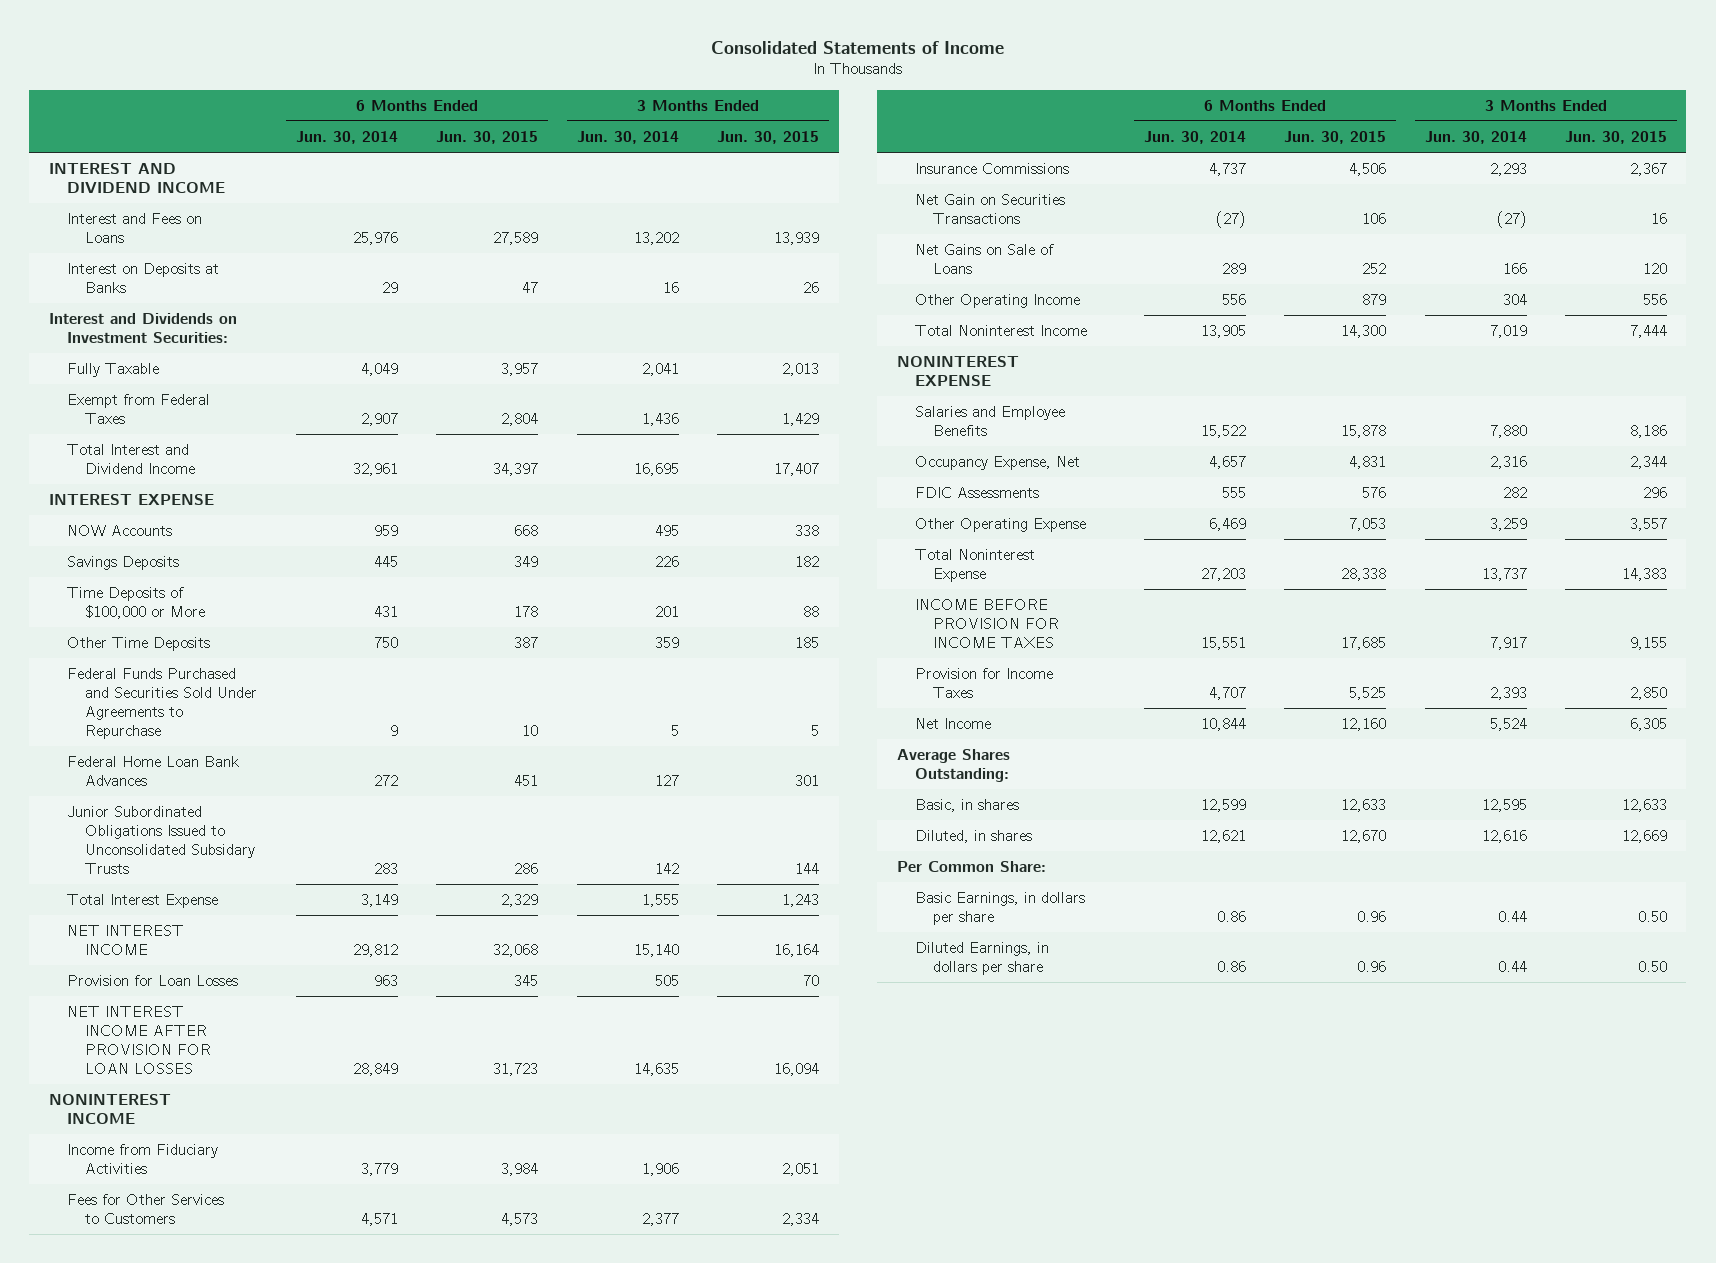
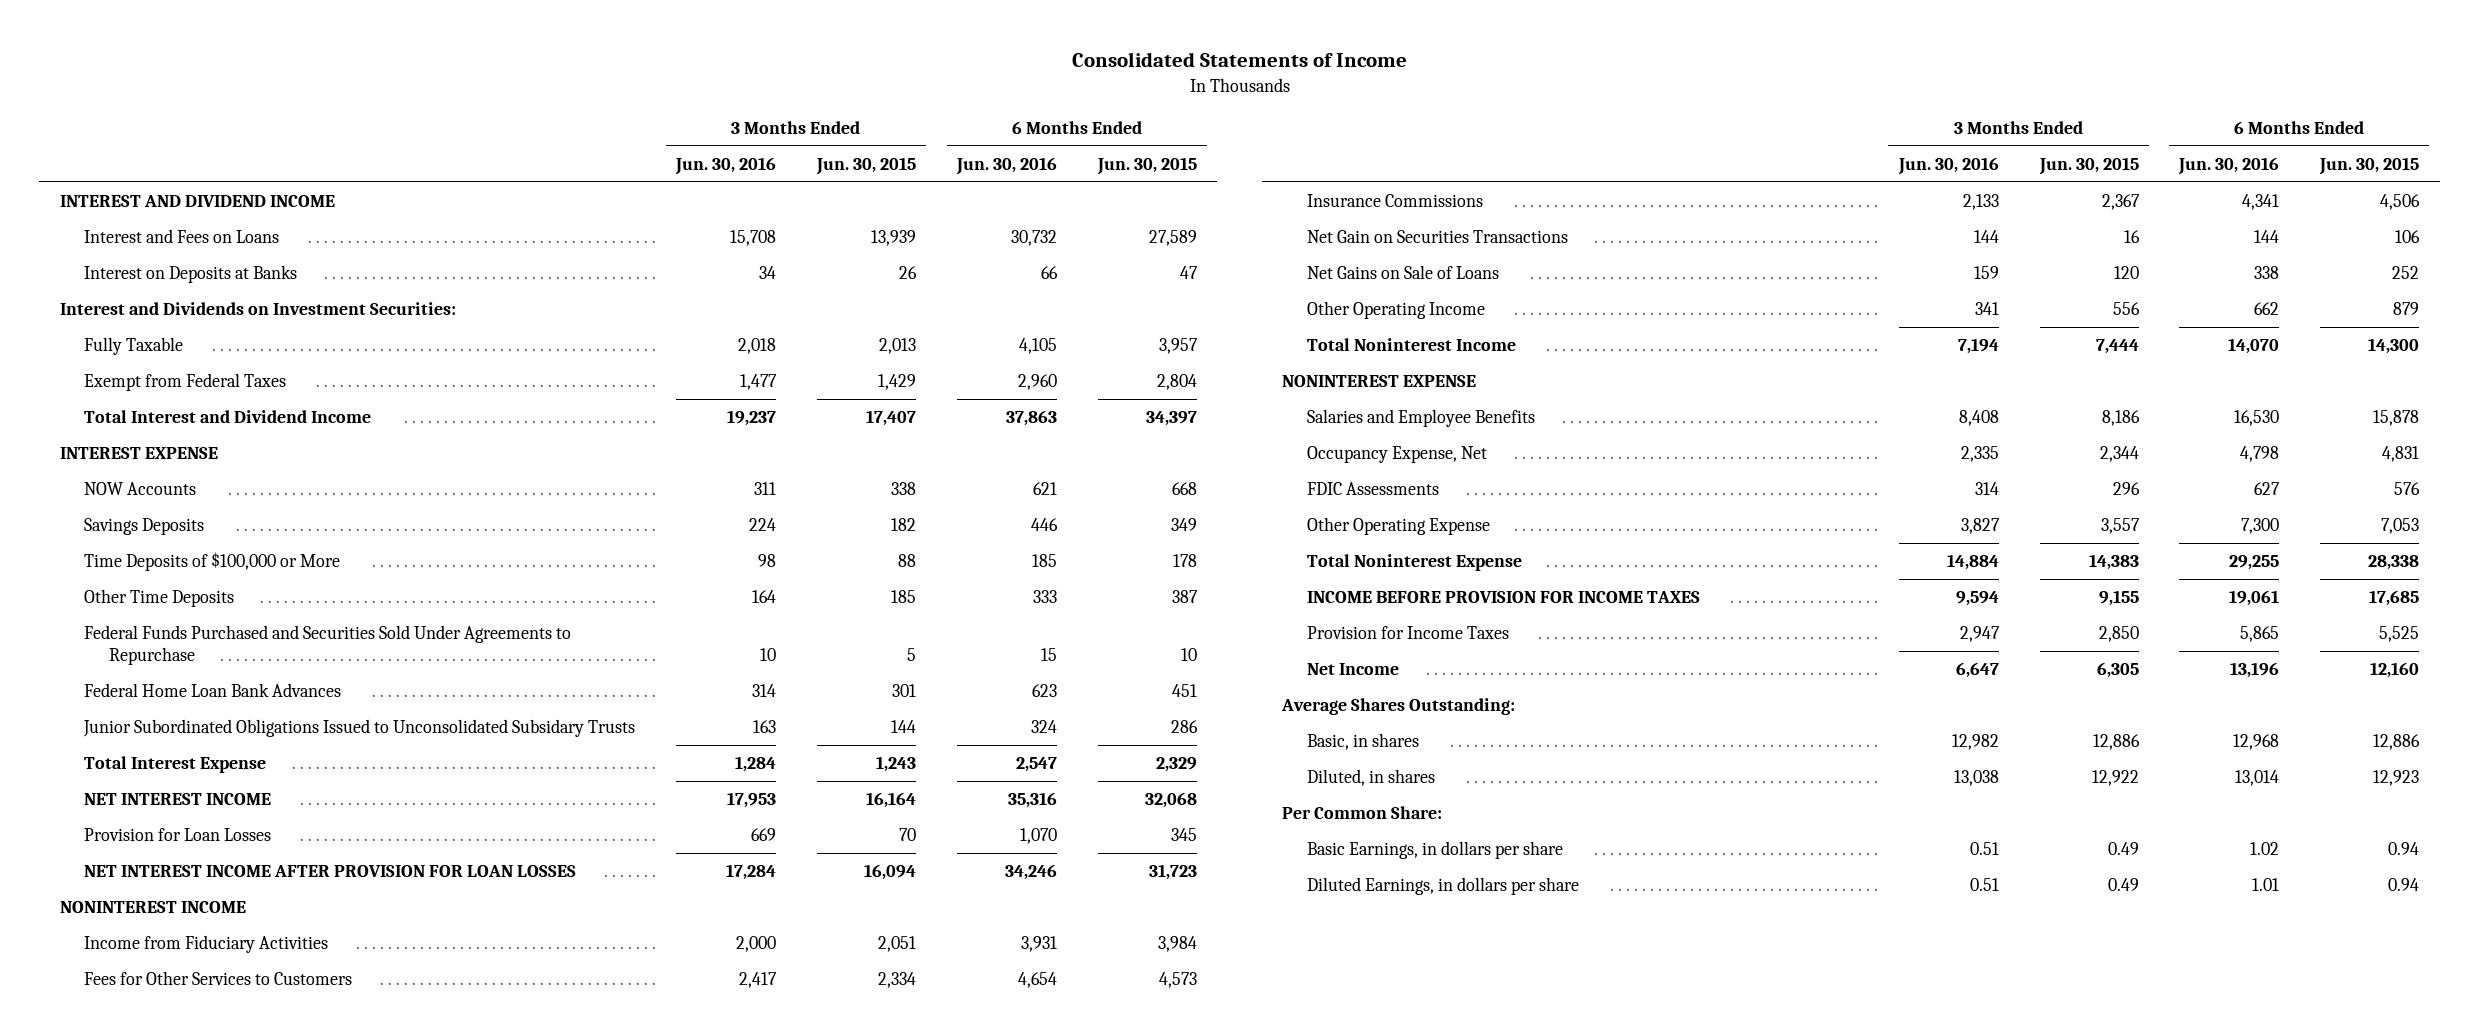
- | 6 Months Ended Jun. 30, 2014 | 6 Months Ended Jun. 30, 2015 | 3 Months Ended Jun. 30, 2014 | 3 Months Ended Jun. 30, 2015
+ | 3 Months Ended Jun. 30, 2016 | 3 Months Ended Jun. 30, 2015 | 6 Months Ended Jun. 30, 2016 | 6 Months Ended Jun. 30, 2015
- Basic, in shares | 12,599 | 12,633 | 12,595 | 12,633
- Diluted, in shares | 12,621 | 12,670 | 12,616 | 12,669
+ Basic, in shares | 12,982 | 12,886 | 12,968 | 12,886
+ Diluted, in shares | 13,038 | 12,922 | 13,014 | 12,923
- Basic Earnings, in dollars per share | 0.86 | 0.96 | 0.44 | 0.50
- Diluted Earnings, in dollars per share | 0.86 | 0.96 | 0.44 | 0.50
+ Basic Earnings, in dollars per share | 0.51 | 0.49 | 1.02 | 0.94
+ Diluted Earnings, in dollars per share | 0.51 | 0.49 | 1.01 | 0.94

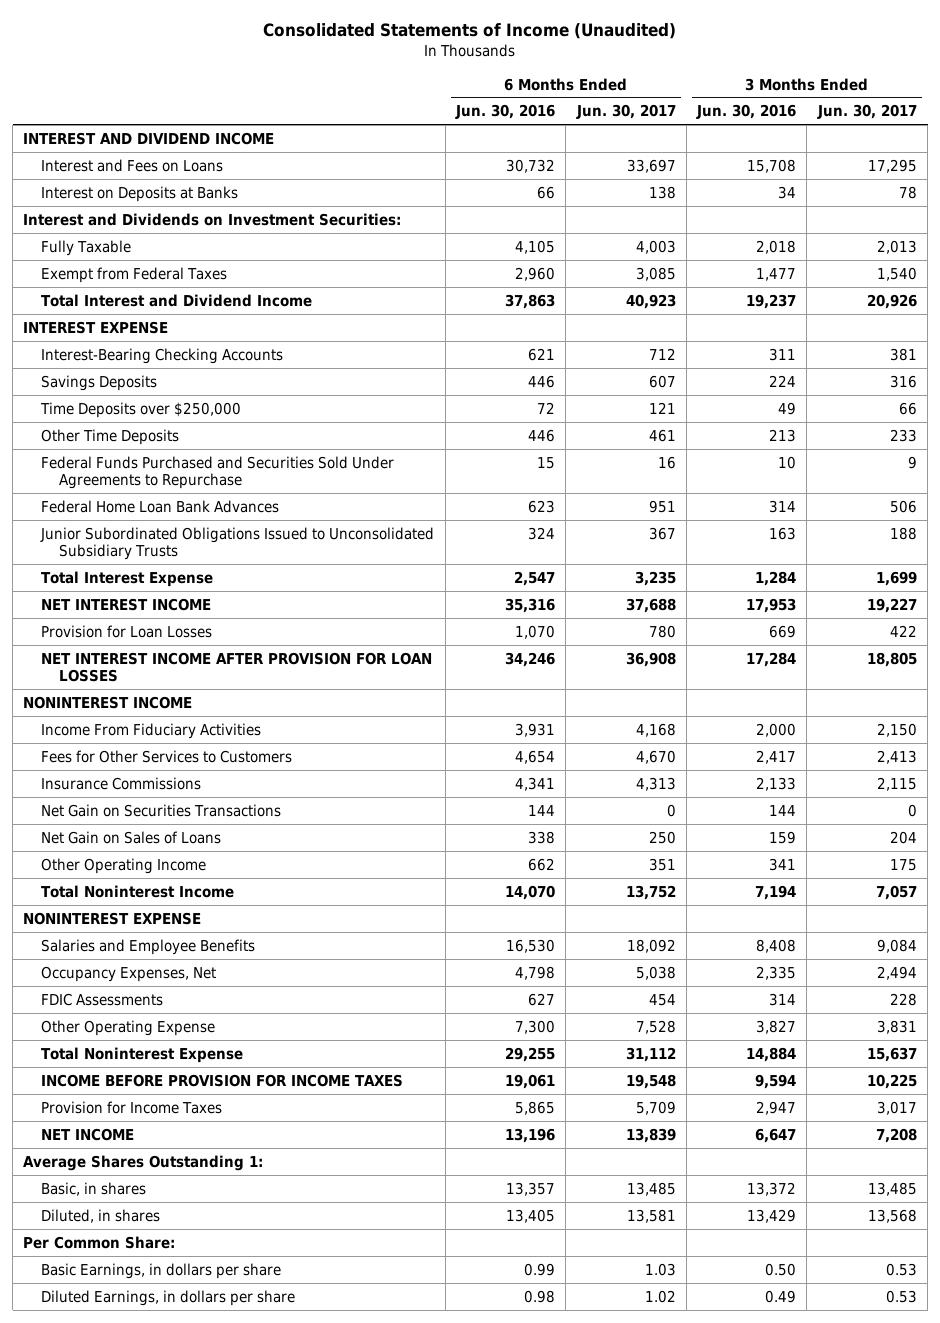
- Consolidated Statements of Income
+ Consolidated Statements of Income (Unaudited)
- | 3 Months Ended Jun. 30, 2016 | 3 Months Ended Jun. 30, 2015 | 6 Months Ended Jun. 30, 2016 | 6 Months Ended Jun. 30, 2015
+ | 6 Months Ended Jun. 30, 2016 | 6 Months Ended Jun. 30, 2017 | 3 Months Ended Jun. 30, 2016 | 3 Months Ended Jun. 30, 2017
- NOW Accounts | 311 | 338 | 621 | 668
+ Interest-Bearing Checking Accounts | 621 | 712 | 311 | 381
- Time Deposits of $100,000 or More | 98 | 88 | 185 | 178
- Other Time Deposits | 164 | 185 | 333 | 387
+ Time Deposits over $250,000 | 72 | 121 | 49 | 66
+ Other Time Deposits | 446 | 461 | 213 | 233
- Junior Subordinated Obligations Issued to Unconsolidated Subsidary Trusts | 163 | 144 | 324 | 286
+ Junior Subordinated Obligations Issued to Unconsolidated Subsidiary Trusts | 324 | 367 | 163 | 188
- Income from Fiduciary Activities | 2,000 | 2,051 | 3,931 | 3,984
+ Income From Fiduciary Activities | 3,931 | 4,168 | 2,000 | 2,150
- Net Gains on Sale of Loans | 159 | 120 | 338 | 252
+ Net Gain on Sales of Loans | 338 | 250 | 159 | 204
- Occupancy Expense, Net | 2,335 | 2,344 | 4,798 | 4,831
+ Occupancy Expenses, Net | 4,798 | 5,038 | 2,335 | 2,494
- Net Income | 6,647 | 6,305 | 13,196 | 12,160
- Average Shares Outstanding:
- Basic, in shares | 12,982 | 12,886 | 12,968 | 12,886
- Diluted, in shares | 13,038 | 12,922 | 13,014 | 12,923
+ NET INCOME | 13,196 | 13,839 | 6,647 | 7,208
+ Average Shares Outstanding 1:
+ Basic, in shares | 13,357 | 13,485 | 13,372 | 13,485
+ Diluted, in shares | 13,405 | 13,581 | 13,429 | 13,568
- Basic Earnings, in dollars per share | 0.51 | 0.49 | 1.02 | 0.94
- Diluted Earnings, in dollars per share | 0.51 | 0.49 | 1.01 | 0.94
+ Basic Earnings, in dollars per share | 0.99 | 1.03 | 0.50 | 0.53
+ Diluted Earnings, in dollars per share | 0.98 | 1.02 | 0.49 | 0.53

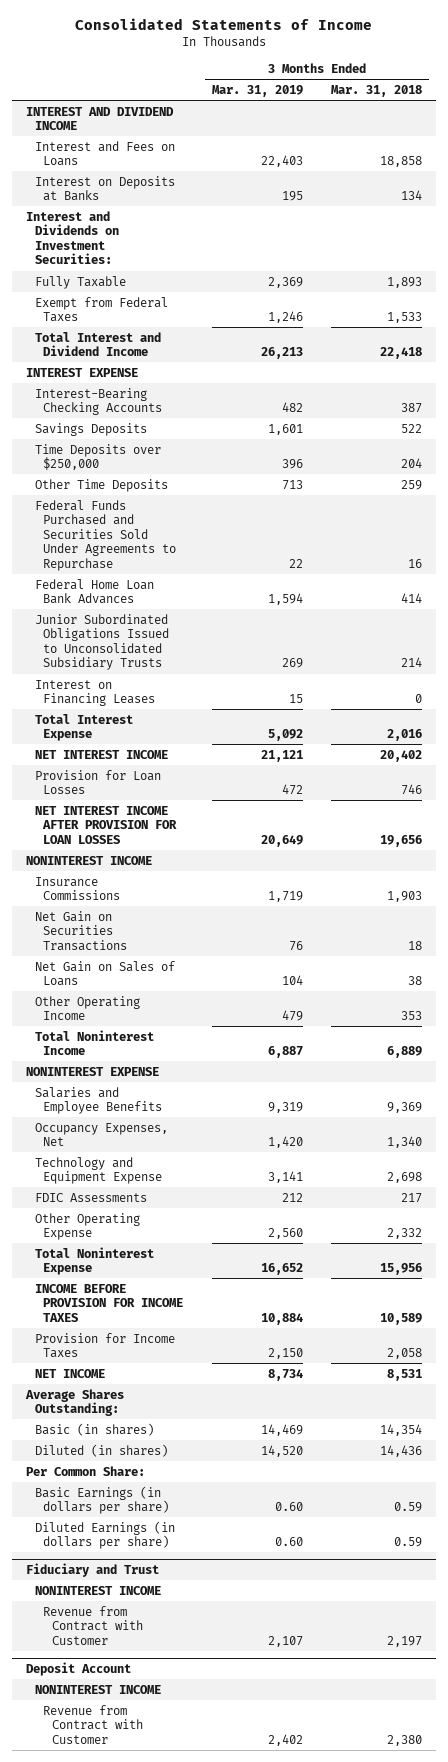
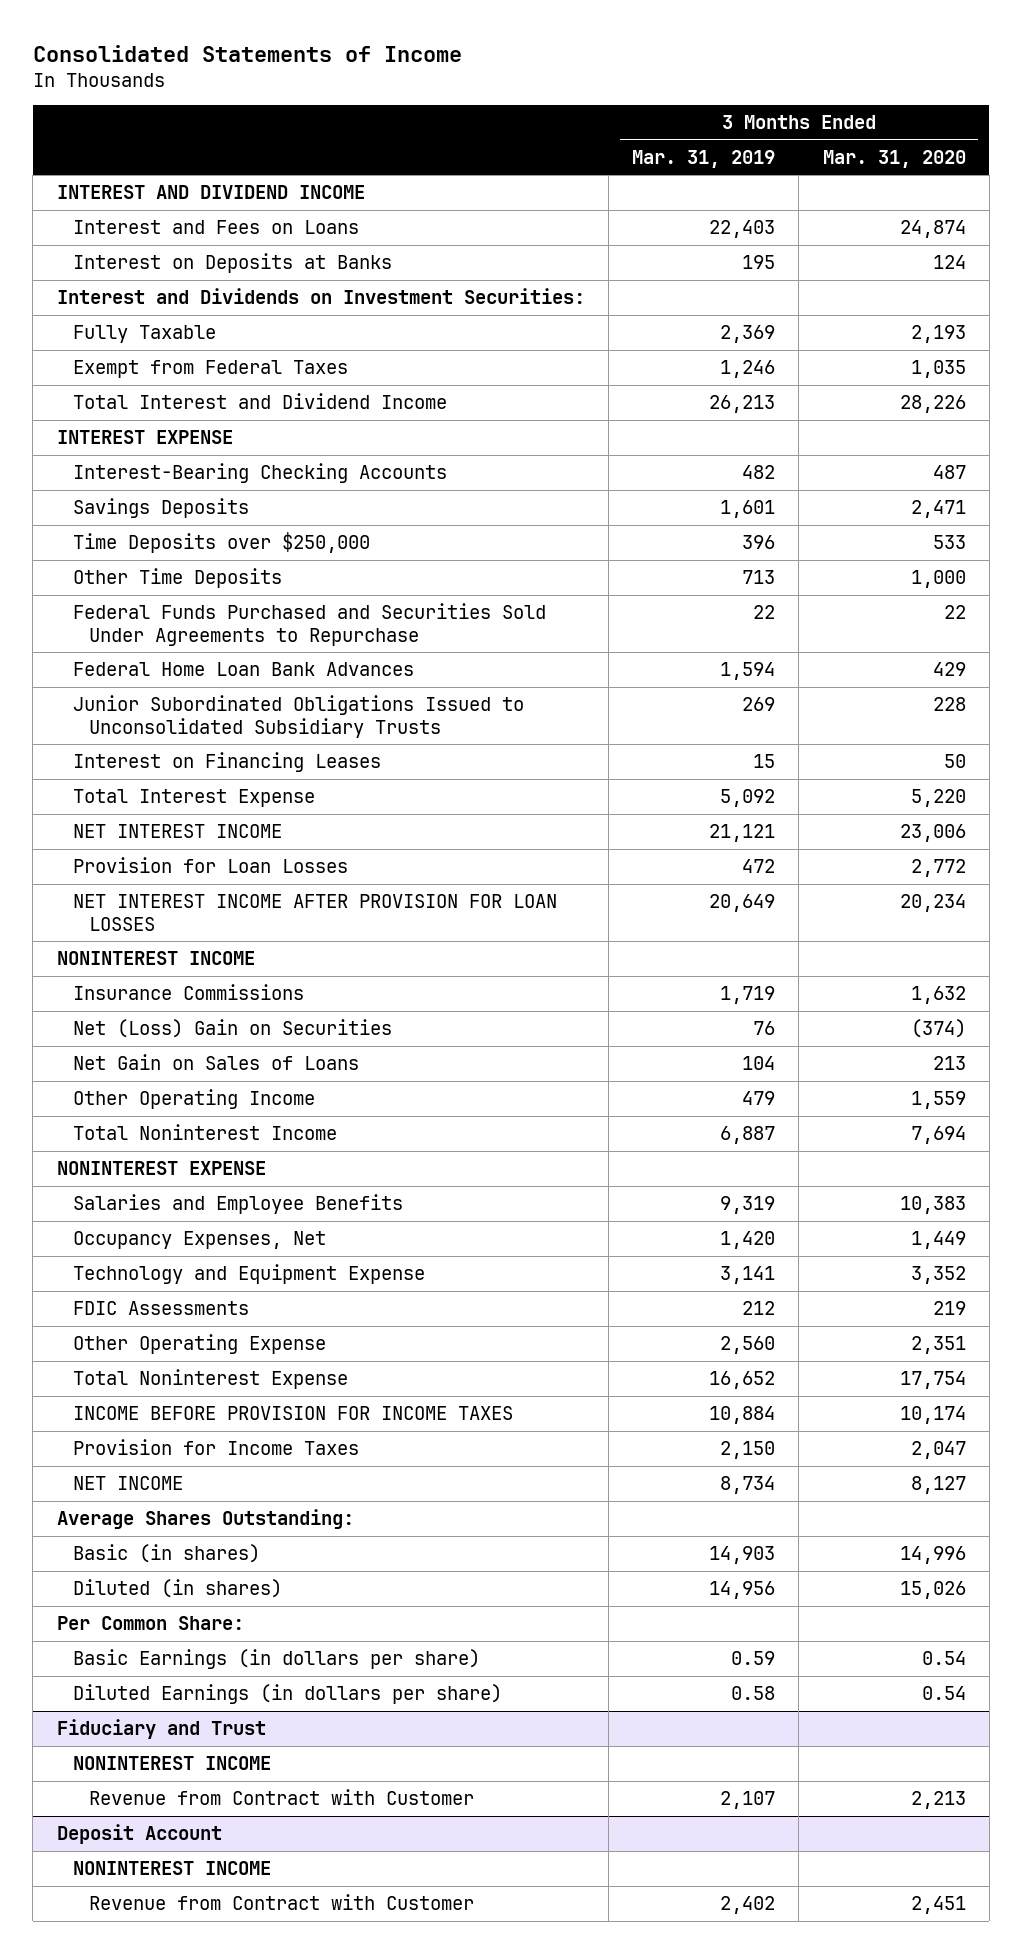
- | 3 Months Ended Mar. 31, 2019 | 3 Months Ended Mar. 31, 2018
+ | 3 Months Ended Mar. 31, 2019 | 3 Months Ended Mar. 31, 2020
- Net Gain on Securities Transactions | 76 | 18
+ Net (Loss) Gain on Securities | 76 | (374)
- Basic (in shares) | 14,469 | 14,354
- Diluted (in shares) | 14,520 | 14,436
+ Basic (in shares) | 14,903 | 14,996
+ Diluted (in shares) | 14,956 | 15,026
- Basic Earnings (in dollars per share) | 0.60 | 0.59
- Diluted Earnings (in dollars per share) | 0.60 | 0.59
+ Basic Earnings (in dollars per share) | 0.59 | 0.54
+ Diluted Earnings (in dollars per share) | 0.58 | 0.54

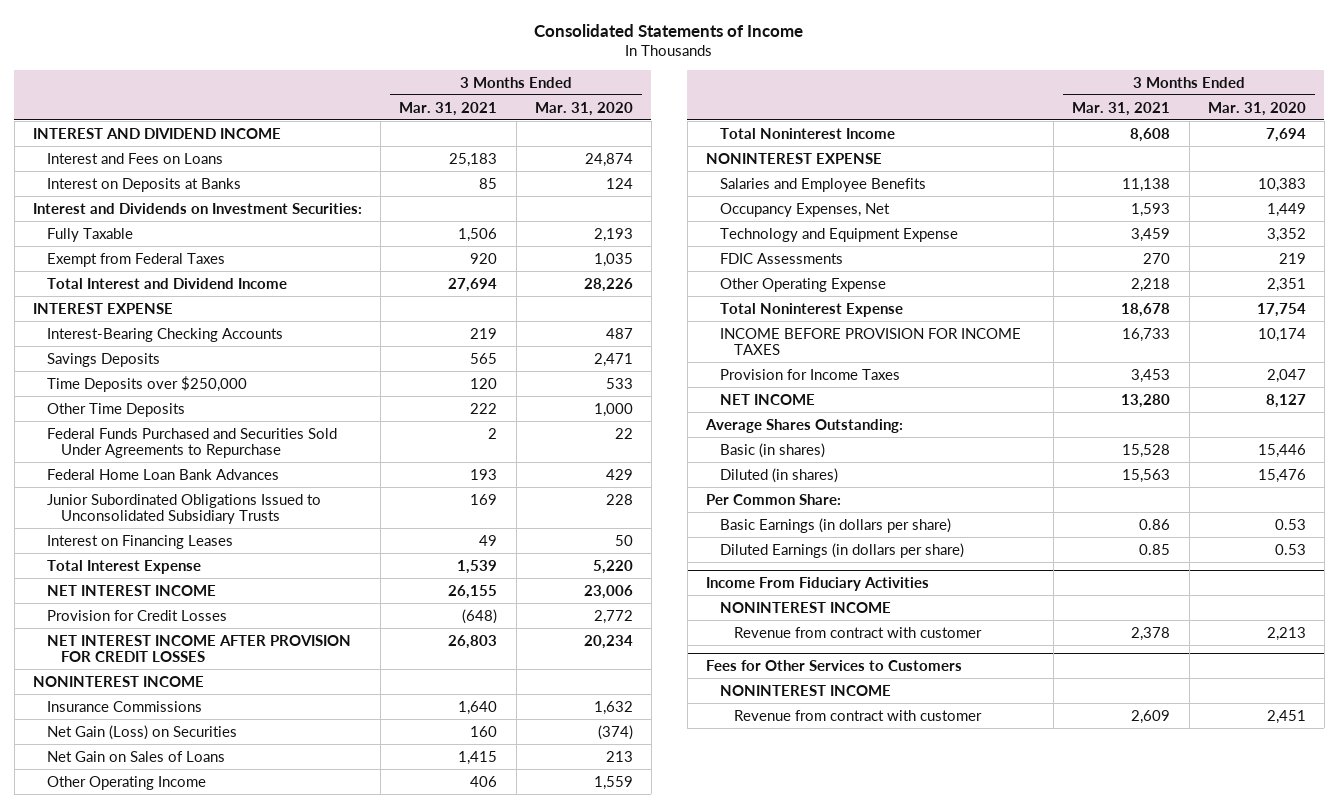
- | 3 Months Ended Mar. 31, 2019 | 3 Months Ended Mar. 31, 2020
+ | 3 Months Ended Mar. 31, 2021 | 3 Months Ended Mar. 31, 2020
- Provision for Loan Losses | 472 | 2,772
- NET INTEREST INCOME AFTER PROVISION FOR LOAN LOSSES | 20,649 | 20,234
+ Provision for Credit Losses | (648) | 2,772
+ NET INTEREST INCOME AFTER PROVISION FOR CREDIT LOSSES | 26,803 | 20,234
- Net (Loss) Gain on Securities | 76 | (374)
+ Net Gain (Loss) on Securities | 160 | (374)
- Basic (in shares) | 14,903 | 14,996
- Diluted (in shares) | 14,956 | 15,026
+ Basic (in shares) | 15,528 | 15,446
+ Diluted (in shares) | 15,563 | 15,476
- Basic Earnings (in dollars per share) | 0.59 | 0.54
- Diluted Earnings (in dollars per share) | 0.58 | 0.54
- Fiduciary and Trust
+ Basic Earnings (in dollars per share) | 0.86 | 0.53
+ Diluted Earnings (in dollars per share) | 0.85 | 0.53
+ Income From Fiduciary Activities
- Revenue from Contract with Customer | 2,107 | 2,213
- Deposit Account
+ Revenue from contract with customer | 2,378 | 2,213
+ Fees for Other Services to Customers
- Revenue from Contract with Customer | 2,402 | 2,451
+ Revenue from contract with customer | 2,609 | 2,451

